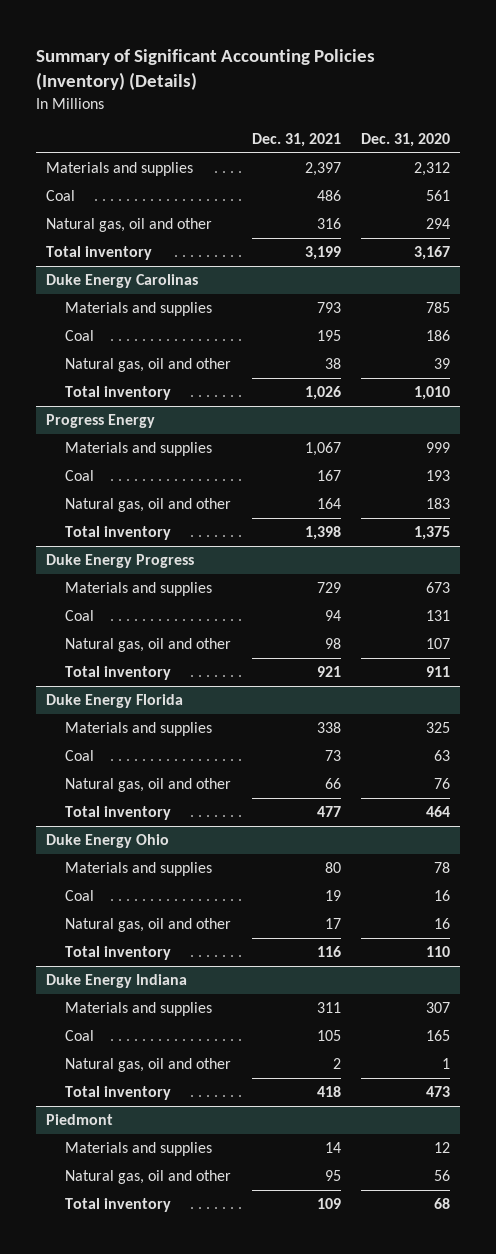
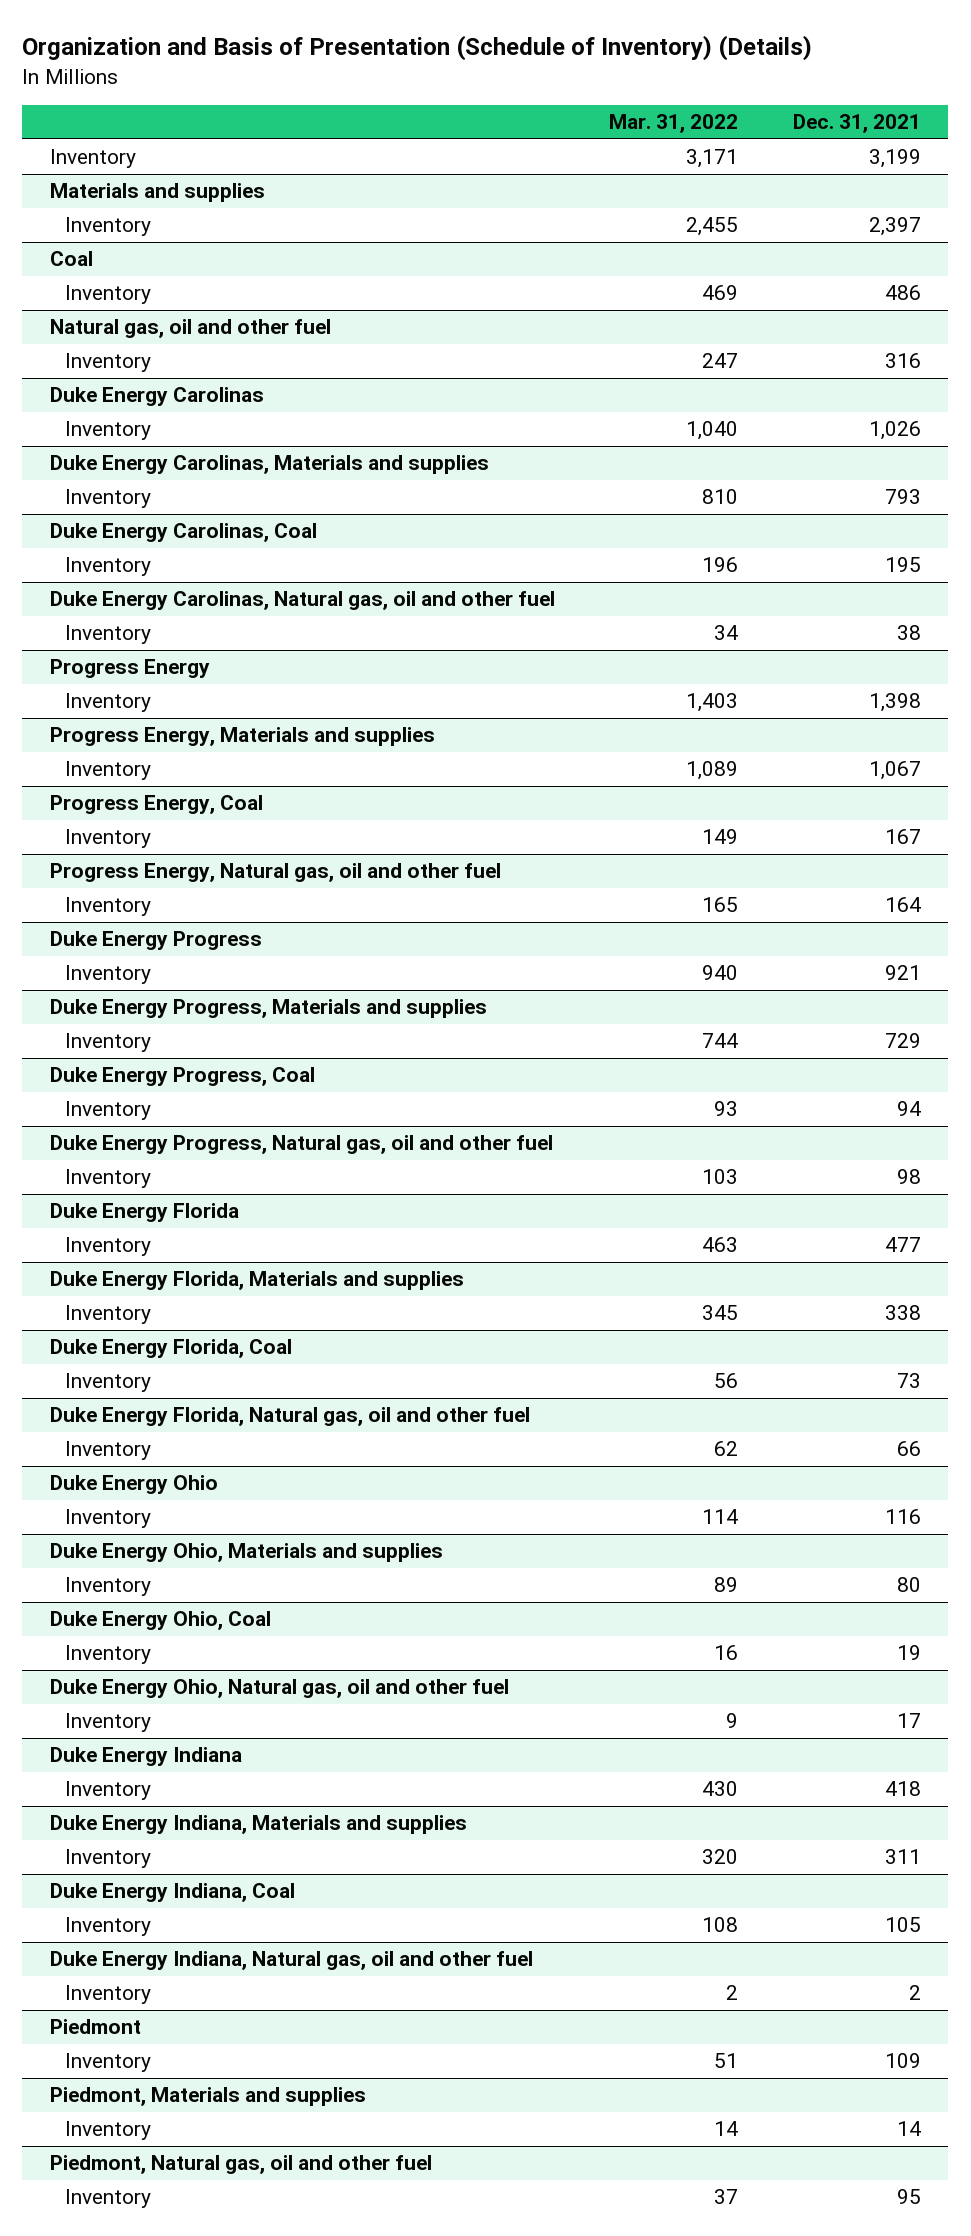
- Summary of Significant Accounting Policies (Inventory) (Details)
+ Organization and Basis of Presentation (Schedule of Inventory) (Details)
- | Dec. 31, 2021 | Dec. 31, 2020
+ | Mar. 31, 2022 | Dec. 31, 2021
- Materials and supplies | 2,397 | 2,312
- Coal | 486 | 561
- Natural gas, oil and other | 316 | 294
- Total inventory | 3,199 | 3,167
+ Inventory | 3,171 | 3,199
+ Materials and supplies
+ Inventory | 2,455 | 2,397
+ Coal
+ Inventory | 469 | 486
+ Natural gas, oil and other fuel
+ Inventory | 247 | 316
@ Duke Energy Carolinas
- Materials and supplies | 793 | 785
- Coal | 195 | 186
- Natural gas, oil and other | 38 | 39
- Total inventory | 1,026 | 1,010
+ Inventory | 1,040 | 1,026
+ Duke Energy Carolinas, Materials and supplies
+ Inventory | 810 | 793
+ Duke Energy Carolinas, Coal
+ Inventory | 196 | 195
+ Duke Energy Carolinas, Natural gas, oil and other fuel
+ Inventory | 34 | 38
@ Progress Energy
- Materials and supplies | 1,067 | 999
- Coal | 167 | 193
- Natural gas, oil and other | 164 | 183
- Total inventory | 1,398 | 1,375
+ Inventory | 1,403 | 1,398
+ Progress Energy, Materials and supplies
+ Inventory | 1,089 | 1,067
+ Progress Energy, Coal
+ Inventory | 149 | 167
+ Progress Energy, Natural gas, oil and other fuel
+ Inventory | 165 | 164
@ Duke Energy Progress
- Materials and supplies | 729 | 673
- Coal | 94 | 131
- Natural gas, oil and other | 98 | 107
- Total inventory | 921 | 911
+ Inventory | 940 | 921
+ Duke Energy Progress, Materials and supplies
+ Inventory | 744 | 729
+ Duke Energy Progress, Coal
+ Inventory | 93 | 94
+ Duke Energy Progress, Natural gas, oil and other fuel
+ Inventory | 103 | 98
@ Duke Energy Florida
- Materials and supplies | 338 | 325
- Coal | 73 | 63
- Natural gas, oil and other | 66 | 76
- Total inventory | 477 | 464
+ Inventory | 463 | 477
+ Duke Energy Florida, Materials and supplies
+ Inventory | 345 | 338
+ Duke Energy Florida, Coal
+ Inventory | 56 | 73
+ Duke Energy Florida, Natural gas, oil and other fuel
+ Inventory | 62 | 66
@ Duke Energy Ohio
- Materials and supplies | 80 | 78
- Coal | 19 | 16
- Natural gas, oil and other | 17 | 16
- Total inventory | 116 | 110
+ Inventory | 114 | 116
+ Duke Energy Ohio, Materials and supplies
+ Inventory | 89 | 80
+ Duke Energy Ohio, Coal
+ Inventory | 16 | 19
+ Duke Energy Ohio, Natural gas, oil and other fuel
+ Inventory | 9 | 17
@ Duke Energy Indiana
- Materials and supplies | 311 | 307
- Coal | 105 | 165
- Natural gas, oil and other | 2 | 1
- Total inventory | 418 | 473
+ Inventory | 430 | 418
+ Duke Energy Indiana, Materials and supplies
+ Inventory | 320 | 311
+ Duke Energy Indiana, Coal
+ Inventory | 108 | 105
+ Duke Energy Indiana, Natural gas, oil and other fuel
+ Inventory | 2 | 2
@ Piedmont
- Materials and supplies | 14 | 12
- Natural gas, oil and other | 95 | 56
- Total inventory | 109 | 68
+ Inventory | 51 | 109
+ Piedmont, Materials and supplies
+ Inventory | 14 | 14
+ Piedmont, Natural gas, oil and other fuel
+ Inventory | 37 | 95

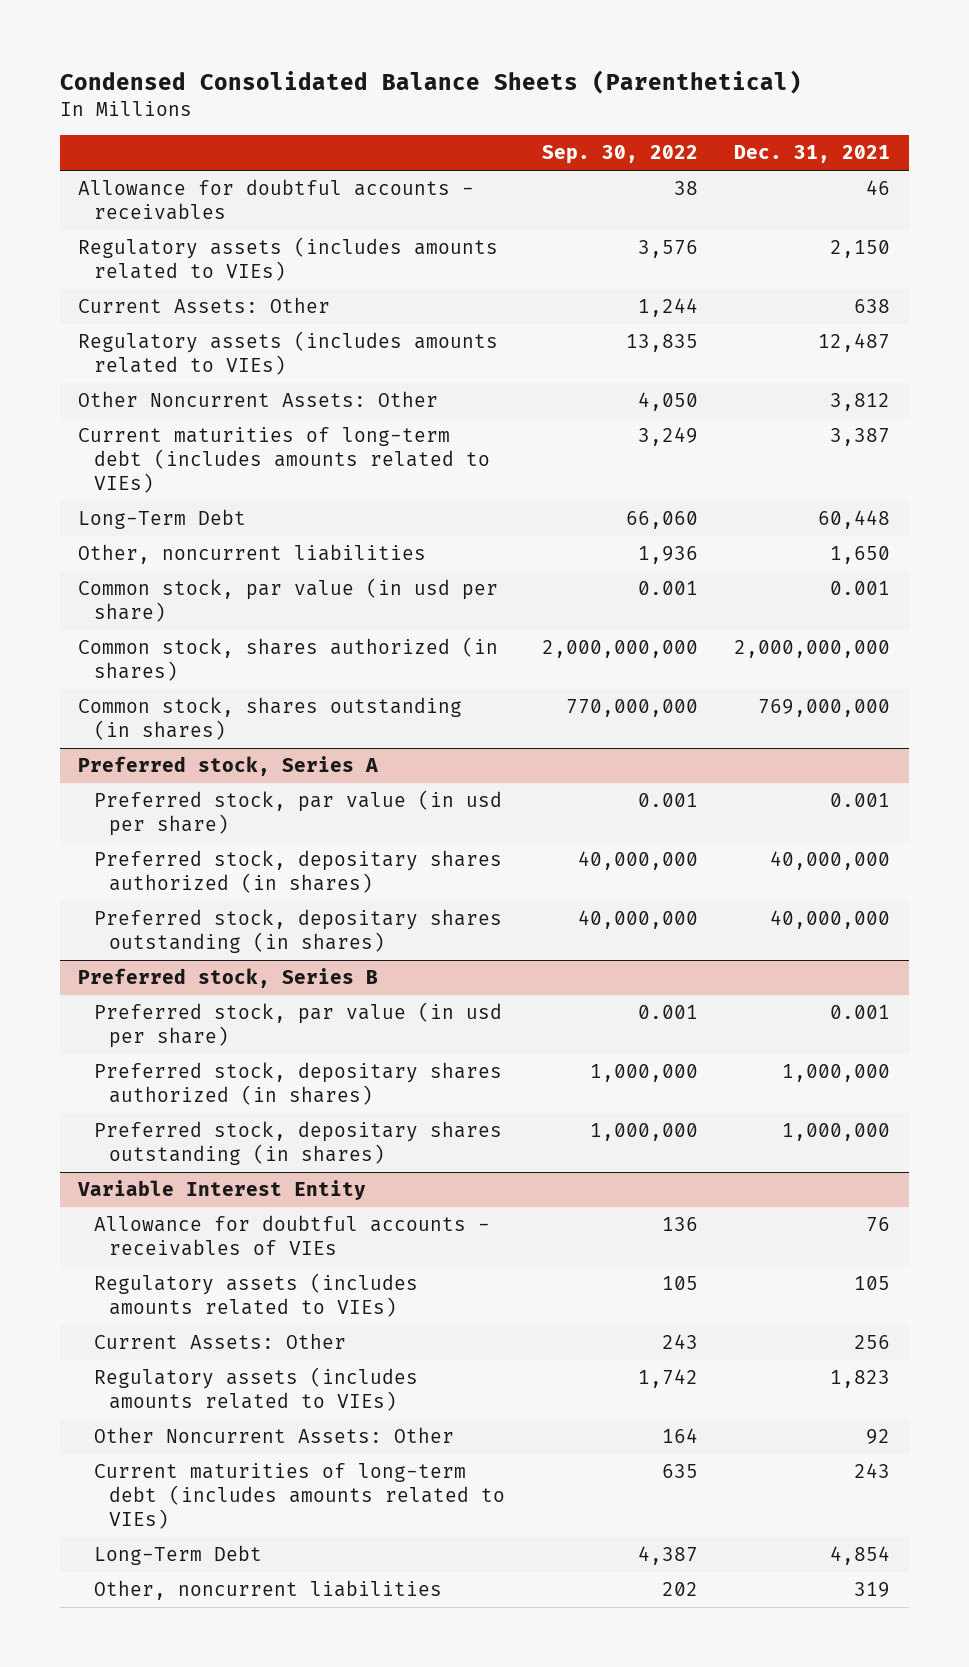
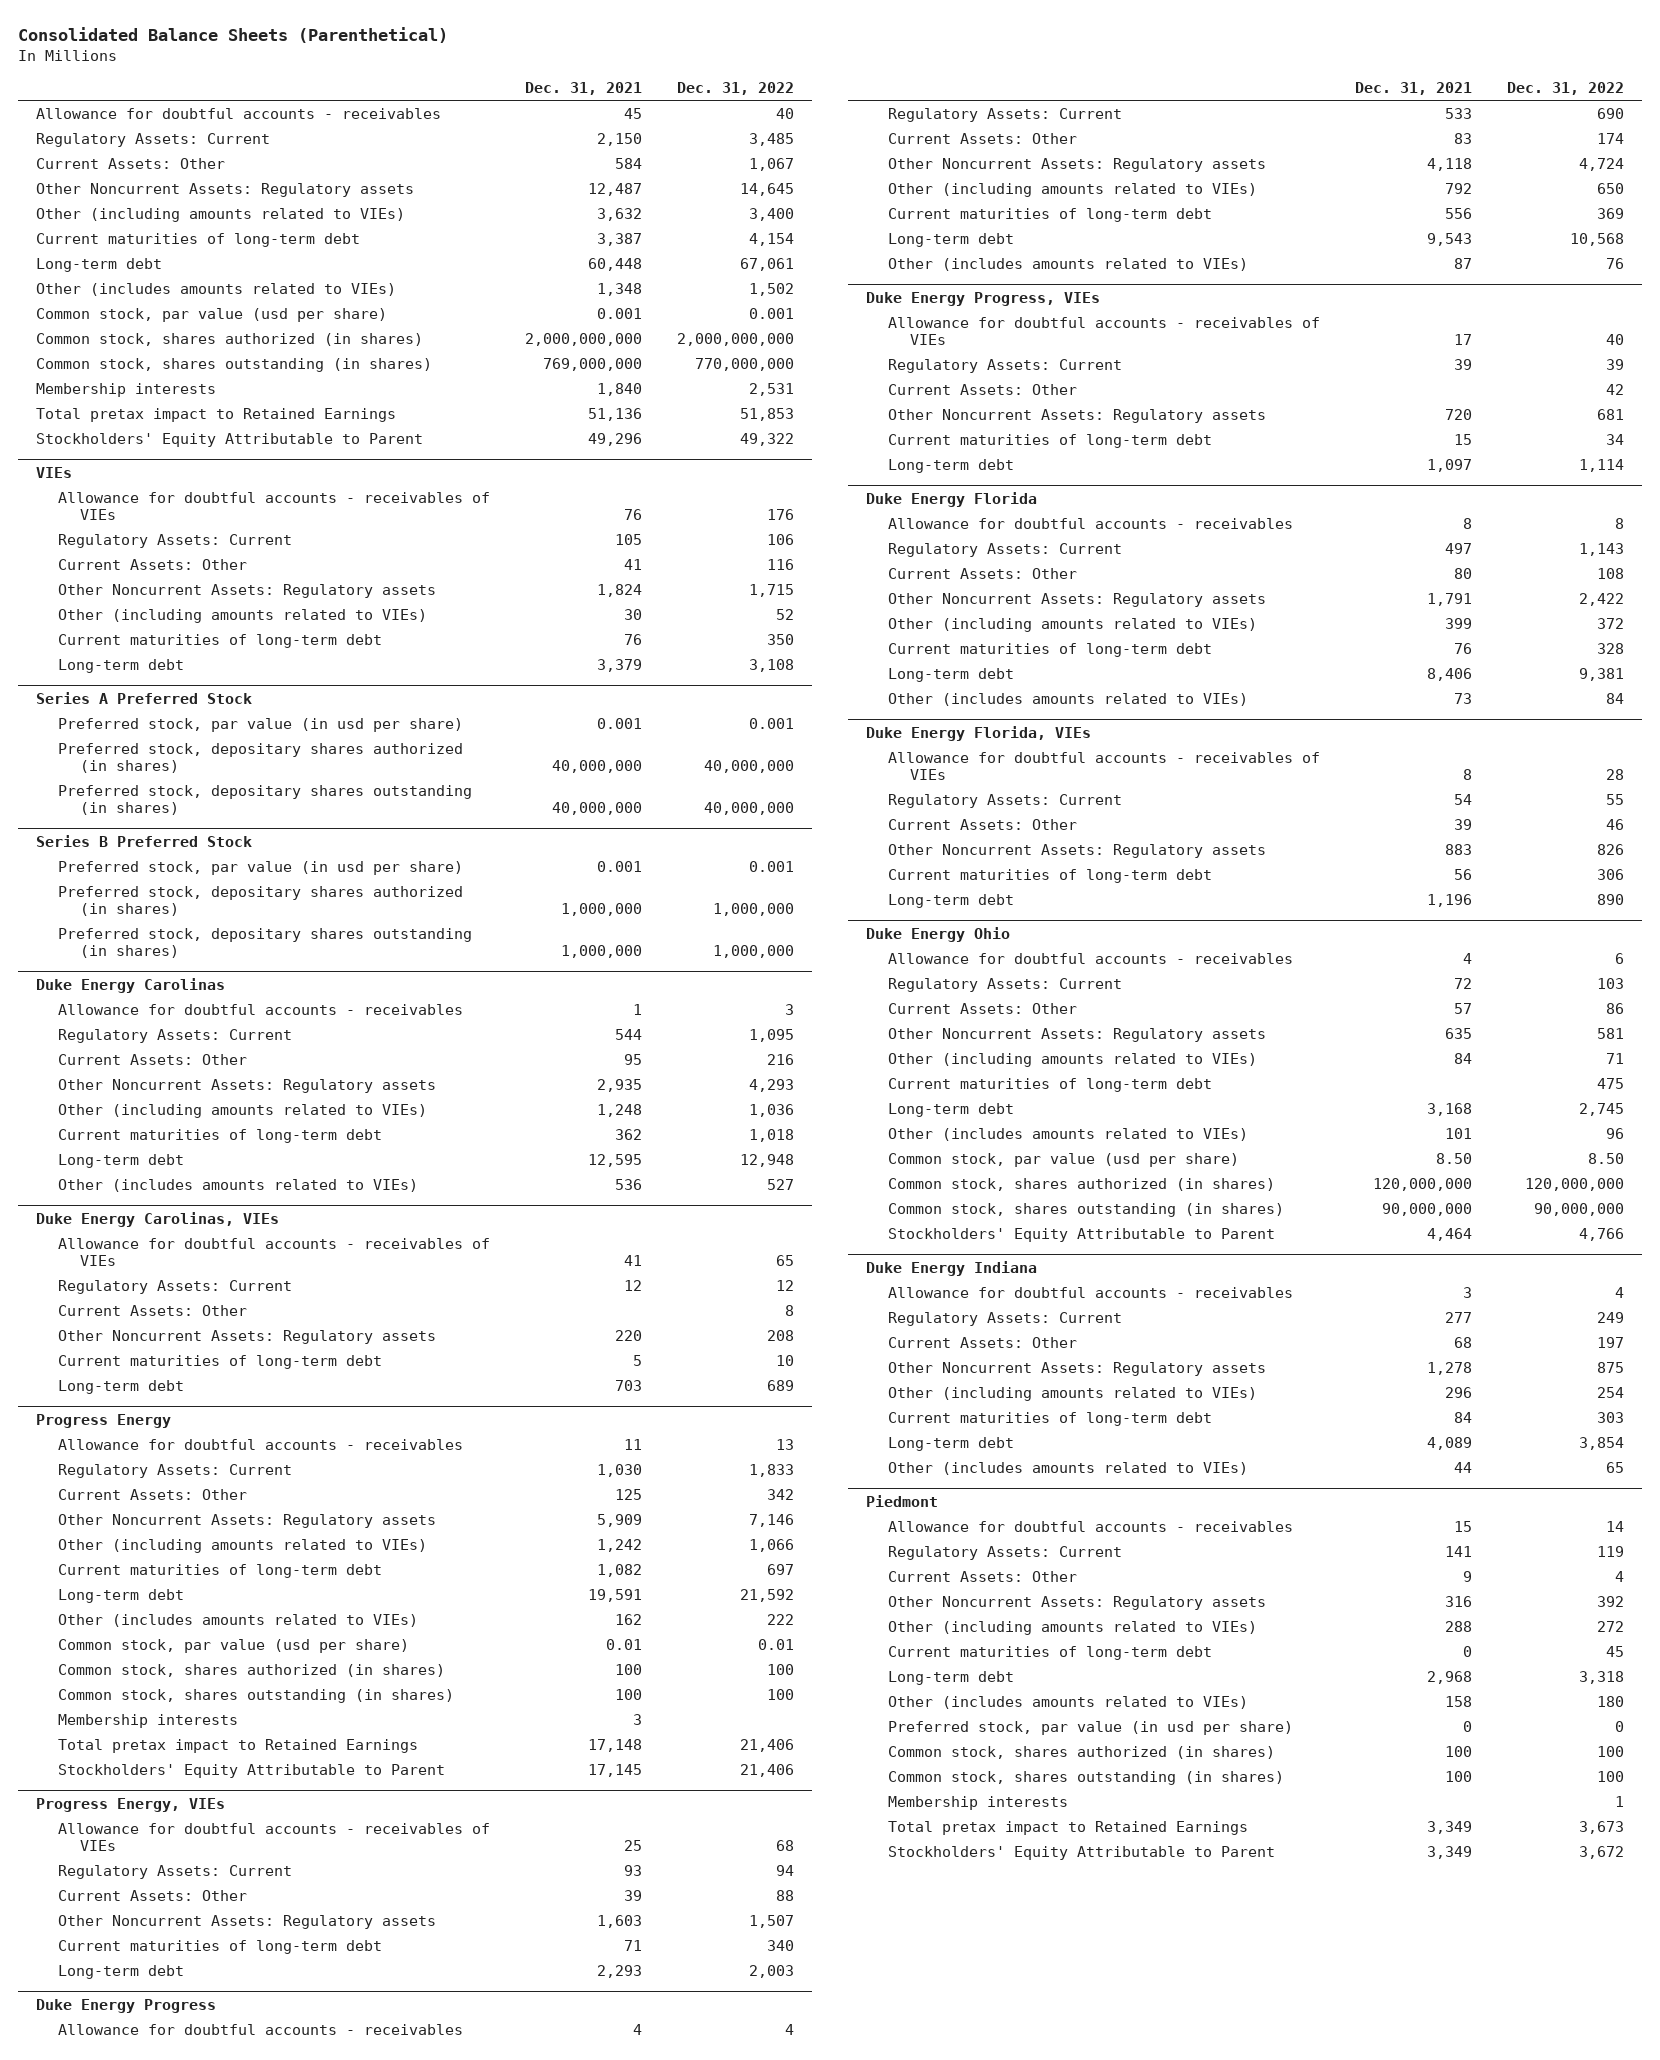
- Condensed Consolidated Balance Sheets (Parenthetical)
+ Consolidated Balance Sheets (Parenthetical)
- | Sep. 30, 2022 | Dec. 31, 2021
+ | Dec. 31, 2021 | Dec. 31, 2022
- Allowance for doubtful accounts - receivables | 38 | 46
- Regulatory assets (includes amounts related to VIEs) | 3,576 | 2,150
- Current Assets: Other | 1,244 | 638
- Regulatory assets (includes amounts related to VIEs) | 13,835 | 12,487
- Other Noncurrent Assets: Other | 4,050 | 3,812
- Current maturities of long-term debt (includes amounts related to VIEs) | 3,249 | 3,387
- Long-Term Debt | 66,060 | 60,448
- Other, noncurrent liabilities | 1,936 | 1,650
- Common stock, par value (in usd per share) | 0.001 | 0.001
+ Allowance for doubtful accounts - receivables | 45 | 40
+ Regulatory Assets: Current | 2,150 | 3,485
+ Current Assets: Other | 584 | 1,067
+ Other Noncurrent Assets: Regulatory assets | 12,487 | 14,645
+ Other (including amounts related to VIEs) | 3,632 | 3,400
+ Current maturities of long-term debt | 3,387 | 4,154
+ Long-term debt | 60,448 | 67,061
+ Other (includes amounts related to VIEs) | 1,348 | 1,502
+ Common stock, par value (usd per share) | 0.001 | 0.001
- Preferred stock, Series A
+ Membership interests | 1,840 | 2,531
+ Total pretax impact to Retained Earnings | 51,136 | 51,853
+ Stockholders' Equity Attributable to Parent | 49,296 | 49,322
+ VIEs
+ Allowance for doubtful accounts - receivables of VIEs | 76 | 176
+ Regulatory Assets: Current | 105 | 106
+ Current Assets: Other | 41 | 116
+ Other Noncurrent Assets: Regulatory assets | 1,824 | 1,715
+ Other (including amounts related to VIEs) | 30 | 52
+ Current maturities of long-term debt | 76 | 350
+ Long-term debt | 3,379 | 3,108
+ Series A Preferred Stock
- Preferred stock, Series B
+ Series B Preferred Stock
- Variable Interest Entity
- Allowance for doubtful accounts - receivables of VIEs | 136 | 76
- Regulatory assets (includes amounts related to VIEs) | 105 | 105
- Current Assets: Other | 243 | 256
- Regulatory assets (includes amounts related to VIEs) | 1,742 | 1,823
- Other Noncurrent Assets: Other | 164 | 92
- Current maturities of long-term debt (includes amounts related to VIEs) | 635 | 243
- Long-Term Debt | 4,387 | 4,854
- Other, noncurrent liabilities | 202 | 319
+ Duke Energy Carolinas
+ Allowance for doubtful accounts - receivables | 1 | 3
+ Regulatory Assets: Current | 544 | 1,095
+ Current Assets: Other | 95 | 216
+ Other Noncurrent Assets: Regulatory assets | 2,935 | 4,293
+ Other (including amounts related to VIEs) | 1,248 | 1,036
+ Current maturities of long-term debt | 362 | 1,018
+ Long-term debt | 12,595 | 12,948
+ Other (includes amounts related to VIEs) | 536 | 527
+ Duke Energy Carolinas, VIEs
+ Allowance for doubtful accounts - receivables of VIEs | 41 | 65
+ Regulatory Assets: Current | 12 | 12
+ Current Assets: Other | | 8
+ Other Noncurrent Assets: Regulatory assets | 220 | 208
+ Current maturities of long-term debt | 5 | 10
+ Long-term debt | 703 | 689
+ Progress Energy
+ Allowance for doubtful accounts - receivables | 11 | 13
+ Regulatory Assets: Current | 1,030 | 1,833
+ Current Assets: Other | 125 | 342
+ Other Noncurrent Assets: Regulatory assets | 5,909 | 7,146
+ Other (including amounts related to VIEs) | 1,242 | 1,066
+ Current maturities of long-term debt | 1,082 | 697
+ Long-term debt | 19,591 | 21,592
+ Other (includes amounts related to VIEs) | 162 | 222
+ Common stock, par value (usd per share) | 0.01 | 0.01
+ Common stock, shares authorized (in shares) | 100 | 100
+ Common stock, shares outstanding (in shares) | 100 | 100
+ Membership interests | 3 |
+ Total pretax impact to Retained Earnings | 17,148 | 21,406
+ Stockholders' Equity Attributable to Parent | 17,145 | 21,406
+ Progress Energy, VIEs
+ Allowance for doubtful accounts - receivables of VIEs | 25 | 68
+ Regulatory Assets: Current | 93 | 94
+ Current Assets: Other | 39 | 88
+ Other Noncurrent Assets: Regulatory assets | 1,603 | 1,507
+ Current maturities of long-term debt | 71 | 340
+ Long-term debt | 2,293 | 2,003
+ Duke Energy Progress
+ Allowance for doubtful accounts - receivables | 4 | 4
+ Regulatory Assets: Current | 533 | 690
+ Current Assets: Other | 83 | 174
+ Other Noncurrent Assets: Regulatory assets | 4,118 | 4,724
+ Other (including amounts related to VIEs) | 792 | 650
+ Current maturities of long-term debt | 556 | 369
+ Long-term debt | 9,543 | 10,568
+ Other (includes amounts related to VIEs) | 87 | 76
+ Duke Energy Progress, VIEs
+ Allowance for doubtful accounts - receivables of VIEs | 17 | 40
+ Regulatory Assets: Current | 39 | 39
+ Current Assets: Other | | 42
+ Other Noncurrent Assets: Regulatory assets | 720 | 681
+ Current maturities of long-term debt | 15 | 34
+ Long-term debt | 1,097 | 1,114
+ Duke Energy Florida
+ Allowance for doubtful accounts - receivables | 8 | 8
+ Regulatory Assets: Current | 497 | 1,143
+ Current Assets: Other | 80 | 108
+ Other Noncurrent Assets: Regulatory assets | 1,791 | 2,422
+ Other (including amounts related to VIEs) | 399 | 372
+ Current maturities of long-term debt | 76 | 328
+ Long-term debt | 8,406 | 9,381
+ Other (includes amounts related to VIEs) | 73 | 84
+ Duke Energy Florida, VIEs
+ Allowance for doubtful accounts - receivables of VIEs | 8 | 28
+ Regulatory Assets: Current | 54 | 55
+ Current Assets: Other | 39 | 46
+ Other Noncurrent Assets: Regulatory assets | 883 | 826
+ Current maturities of long-term debt | 56 | 306
+ Long-term debt | 1,196 | 890
+ Duke Energy Ohio
+ Allowance for doubtful accounts - receivables | 4 | 6
+ Regulatory Assets: Current | 72 | 103
+ Current Assets: Other | 57 | 86
+ Other Noncurrent Assets: Regulatory assets | 635 | 581
+ Other (including amounts related to VIEs) | 84 | 71
+ Current maturities of long-term debt | | 475
+ Long-term debt | 3,168 | 2,745
+ Other (includes amounts related to VIEs) | 101 | 96
+ Common stock, par value (usd per share) | 8.50 | 8.50
+ Common stock, shares authorized (in shares) | 120,000,000 | 120,000,000
+ Common stock, shares outstanding (in shares) | 90,000,000 | 90,000,000
+ Stockholders' Equity Attributable to Parent | 4,464 | 4,766
+ Duke Energy Indiana
+ Allowance for doubtful accounts - receivables | 3 | 4
+ Regulatory Assets: Current | 277 | 249
+ Current Assets: Other | 68 | 197
+ Other Noncurrent Assets: Regulatory assets | 1,278 | 875
+ Other (including amounts related to VIEs) | 296 | 254
+ Current maturities of long-term debt | 84 | 303
+ Long-term debt | 4,089 | 3,854
+ Other (includes amounts related to VIEs) | 44 | 65
+ Piedmont
+ Allowance for doubtful accounts - receivables | 15 | 14
+ Regulatory Assets: Current | 141 | 119
+ Current Assets: Other | 9 | 4
+ Other Noncurrent Assets: Regulatory assets | 316 | 392
+ Other (including amounts related to VIEs) | 288 | 272
+ Current maturities of long-term debt | 0 | 45
+ Long-term debt | 2,968 | 3,318
+ Other (includes amounts related to VIEs) | 158 | 180
+ Preferred stock, par value (in usd per share) | 0 | 0
+ Common stock, shares authorized (in shares) | 100 | 100
+ Common stock, shares outstanding (in shares) | 100 | 100
+ Membership interests | | 1
+ Total pretax impact to Retained Earnings | 3,349 | 3,673
+ Stockholders' Equity Attributable to Parent | 3,349 | 3,672

